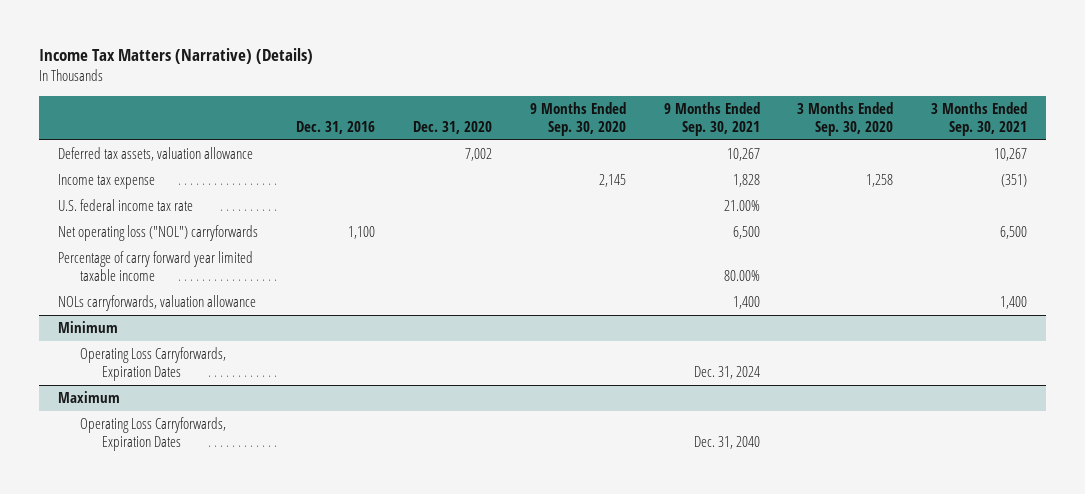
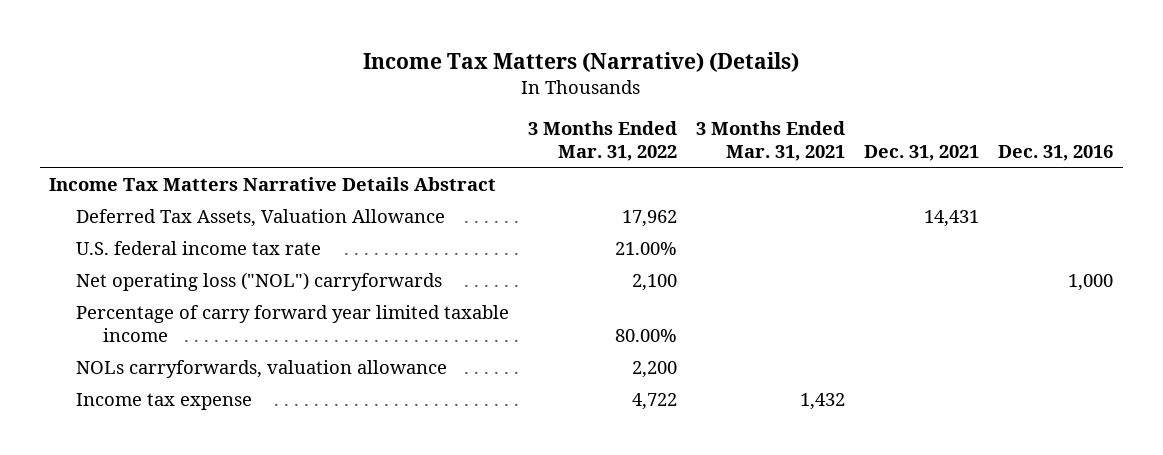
- | Dec. 31, 2016 | Dec. 31, 2020 | 9 Months Ended Sep. 30, 2020 | 9 Months Ended Sep. 30, 2021 | 3 Months Ended Sep. 30, 2020 | 3 Months Ended Sep. 30, 2021
+ | 3 Months Ended Mar. 31, 2022 | 3 Months Ended Mar. 31, 2021 | Dec. 31, 2021 | Dec. 31, 2016
- Deferred tax assets, valuation allowance | | 7,002 | | 10,267 | | 10,267
+ Income Tax Matters Narrative Details Abstract
+ Deferred Tax Assets, Valuation Allowance | 17,962 | | 14,431 |
- Net operating loss ("NOL") carryforwards | 1,100 | | | 6,500 | | 6,500
+ Net operating loss ("NOL") carryforwards | 2,100 | | | 1,000
- Minimum
- Operating Loss Carryforwards, Expiration Dates | | | | Dec. 31, 2024 | |
- Maximum
- Operating Loss Carryforwards, Expiration Dates | | | | Dec. 31, 2040 | |
moved down: Income tax expense | 4,722 | 1,432 | |

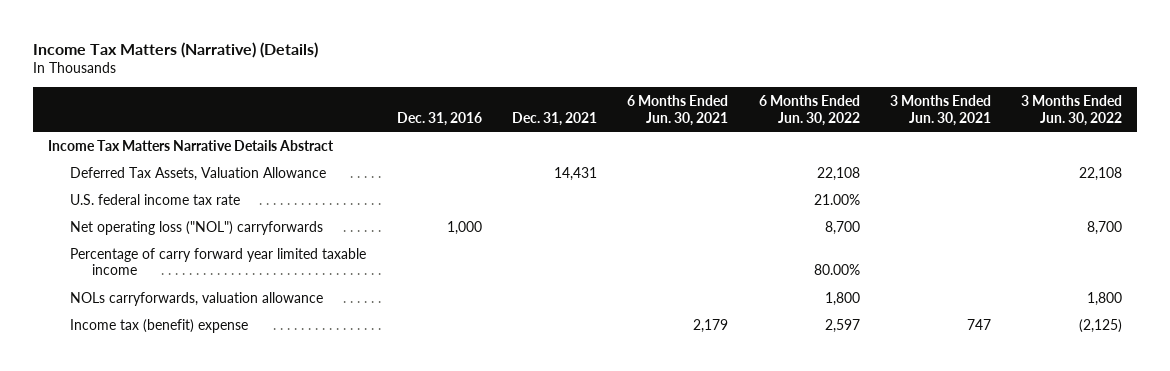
- | 3 Months Ended Mar. 31, 2022 | 3 Months Ended Mar. 31, 2021 | Dec. 31, 2021 | Dec. 31, 2016
+ | Dec. 31, 2016 | Dec. 31, 2021 | 6 Months Ended Jun. 30, 2021 | 6 Months Ended Jun. 30, 2022 | 3 Months Ended Jun. 30, 2021 | 3 Months Ended Jun. 30, 2022
- Income tax expense | 4,722 | 1,432 | |
+ Income tax (benefit) expense | | | 2,179 | 2,597 | 747 | (2,125)

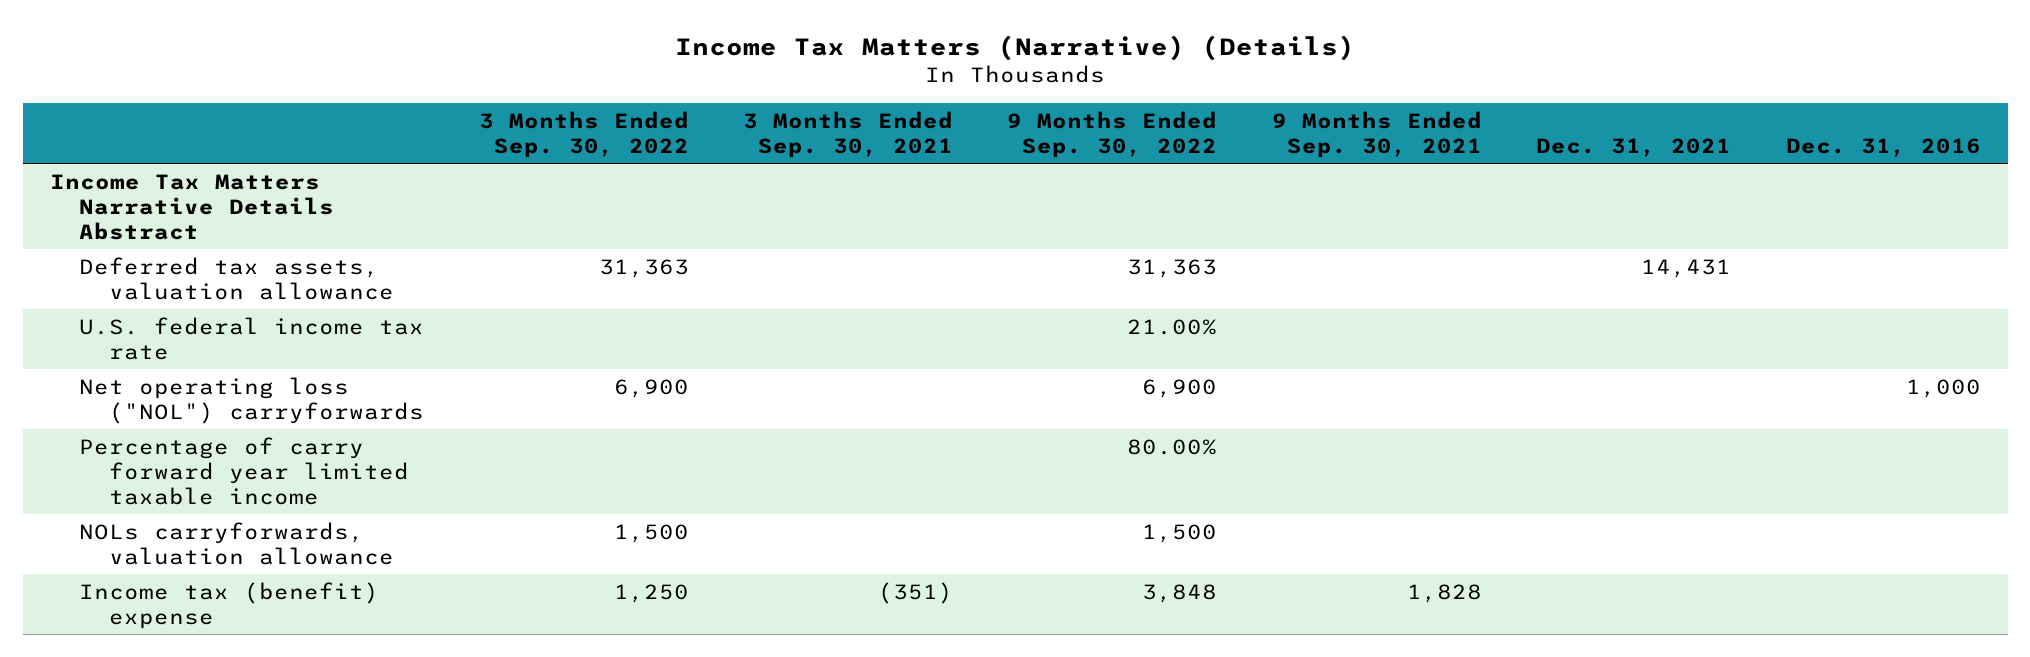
- | Dec. 31, 2016 | Dec. 31, 2021 | 6 Months Ended Jun. 30, 2021 | 6 Months Ended Jun. 30, 2022 | 3 Months Ended Jun. 30, 2021 | 3 Months Ended Jun. 30, 2022
+ | 3 Months Ended Sep. 30, 2022 | 3 Months Ended Sep. 30, 2021 | 9 Months Ended Sep. 30, 2022 | 9 Months Ended Sep. 30, 2021 | Dec. 31, 2021 | Dec. 31, 2016
- Deferred Tax Assets, Valuation Allowance | | 14,431 | | 22,108 | | 22,108
+ Deferred tax assets, valuation allowance | 31,363 | | 31,363 | | 14,431 |

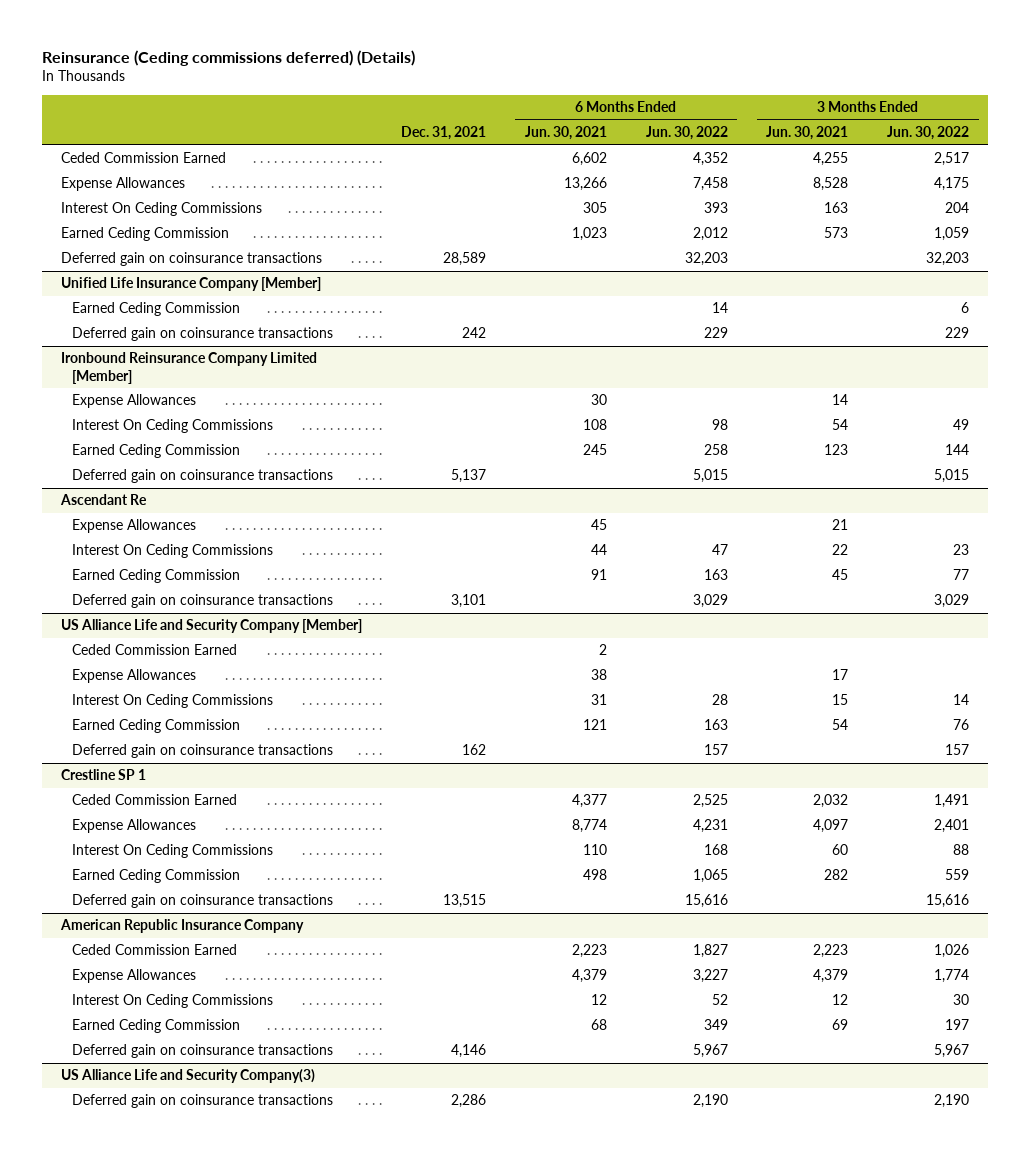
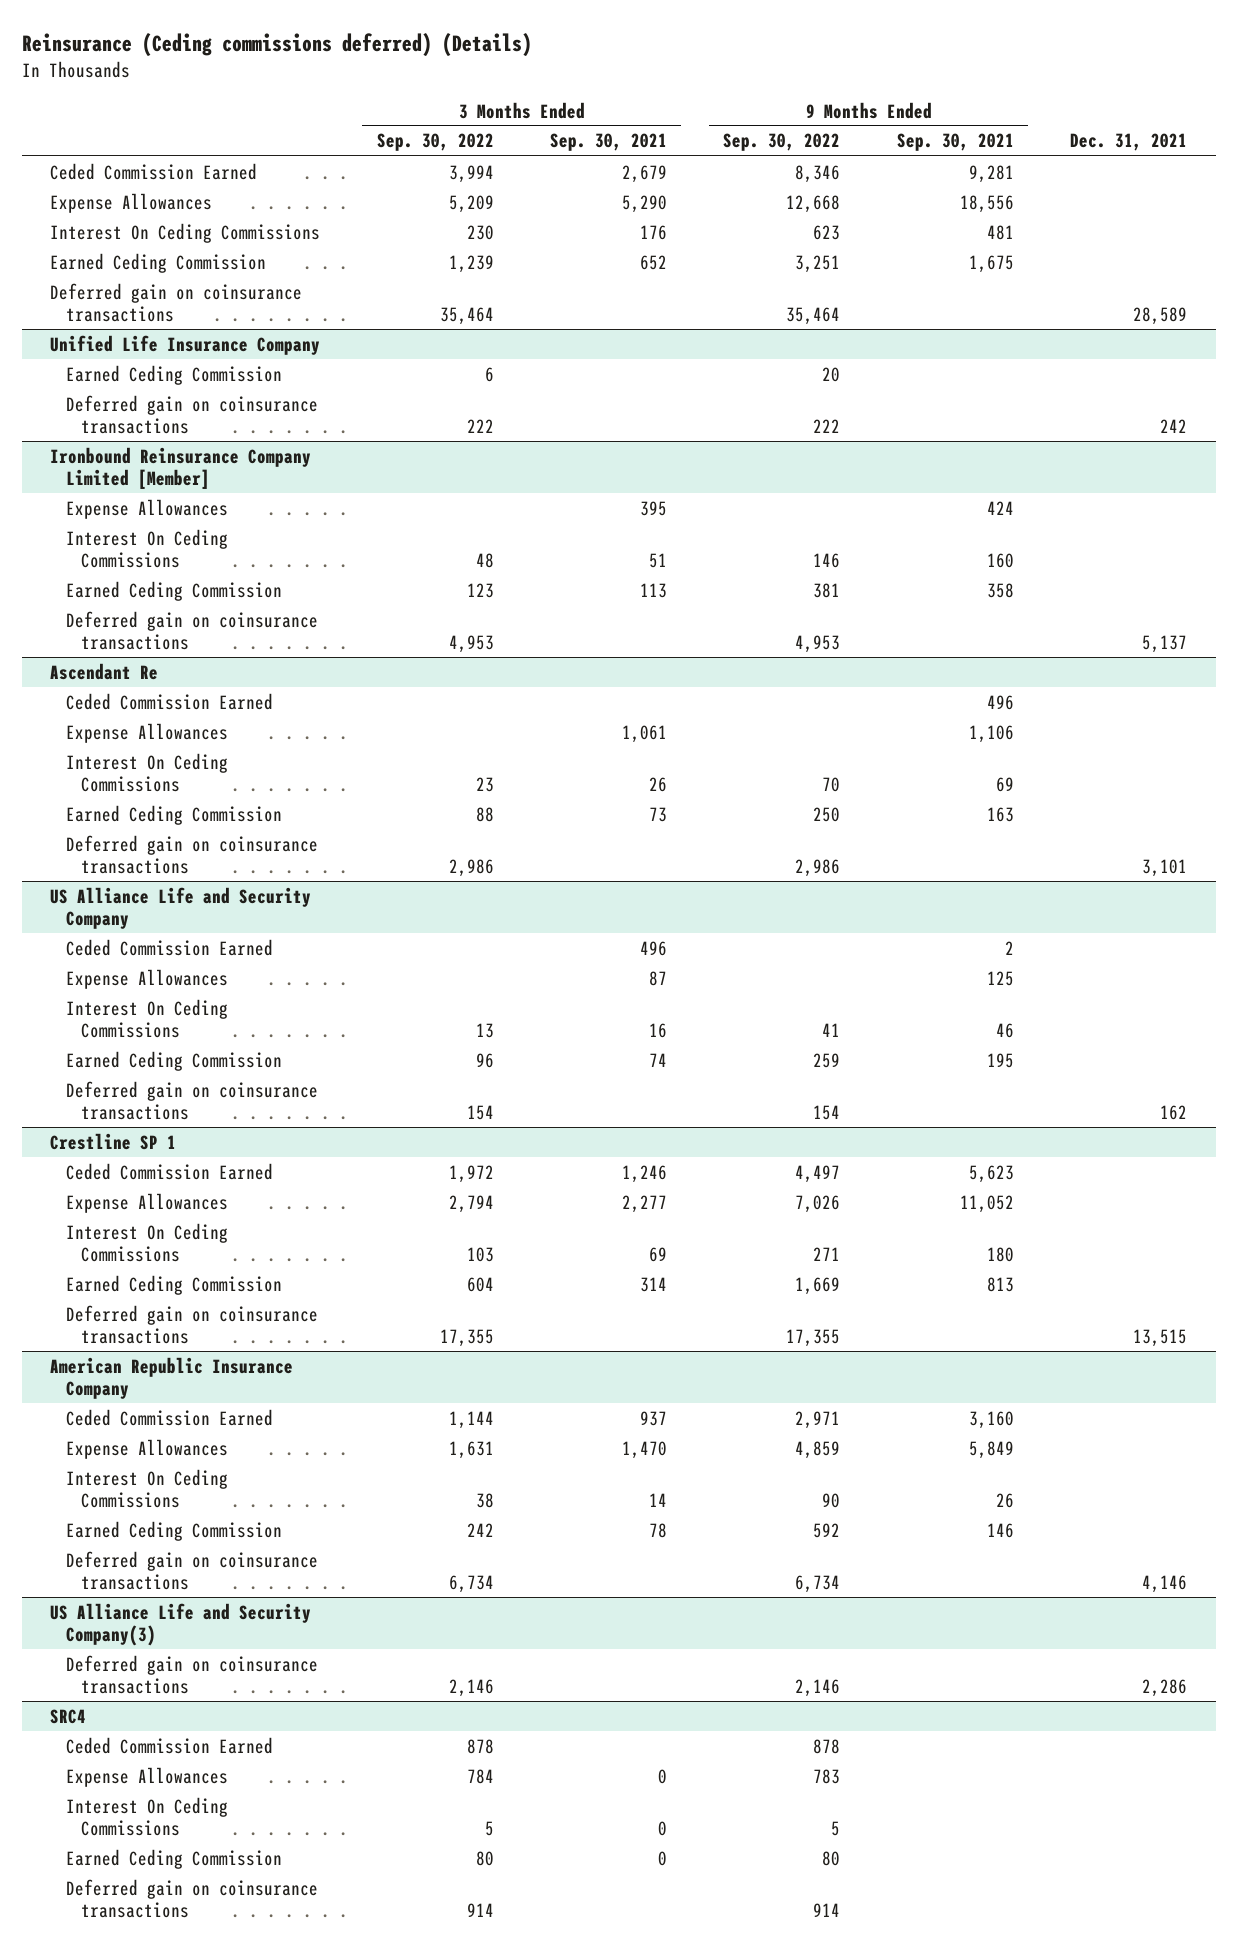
- | Dec. 31, 2021 | 6 Months Ended Jun. 30, 2021 | 6 Months Ended Jun. 30, 2022 | 3 Months Ended Jun. 30, 2021 | 3 Months Ended Jun. 30, 2022
+ | 3 Months Ended Sep. 30, 2022 | 3 Months Ended Sep. 30, 2021 | 9 Months Ended Sep. 30, 2022 | 9 Months Ended Sep. 30, 2021 | Dec. 31, 2021
- Unified Life Insurance Company [Member]
+ Unified Life Insurance Company
@ Ascendant Re
+ Ceded Commission Earned | | | | 496 |
- US Alliance Life and Security Company [Member]
+ US Alliance Life and Security Company
+ SRC4
+ Ceded Commission Earned | 878 | | 878 | |
+ Expense Allowances | 784 | 0 | 783 | |
+ Interest On Ceding Commissions | 5 | 0 | 5 | |
+ Earned Ceding Commission | 80 | 0 | 80 | |
+ Deferred gain on coinsurance transactions | 914 | | 914 | |

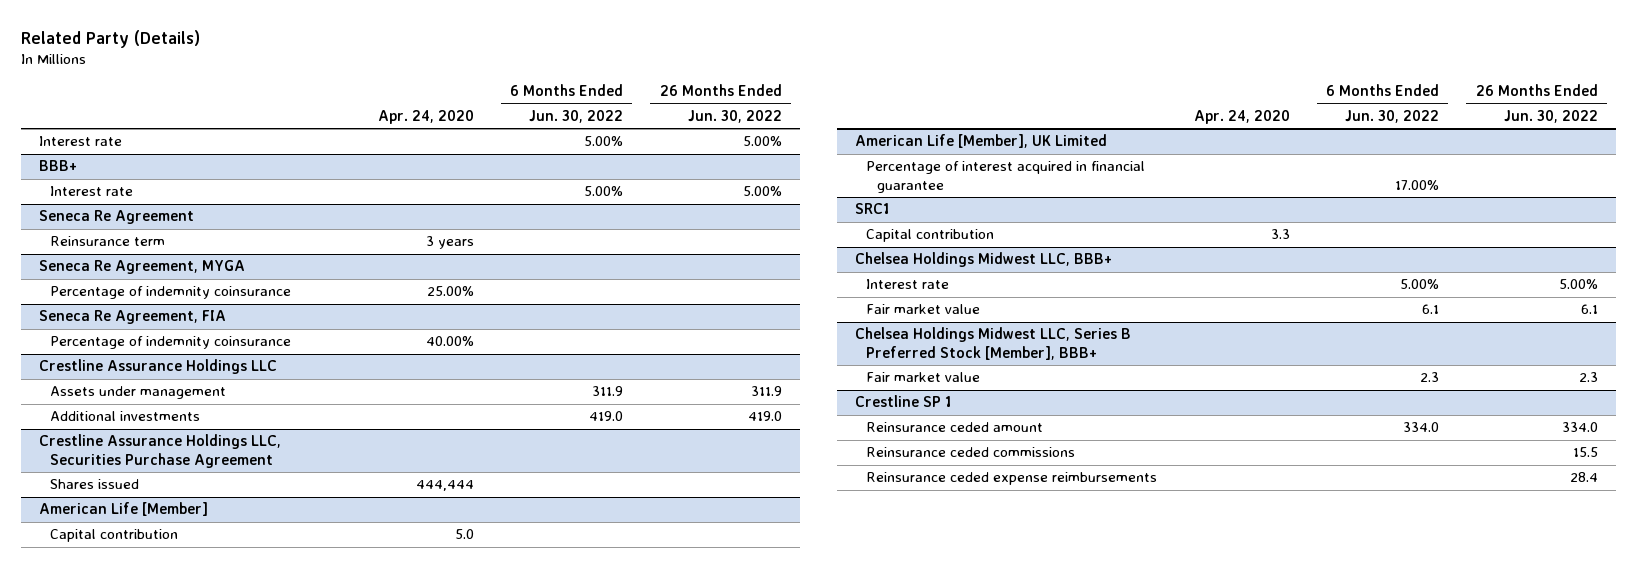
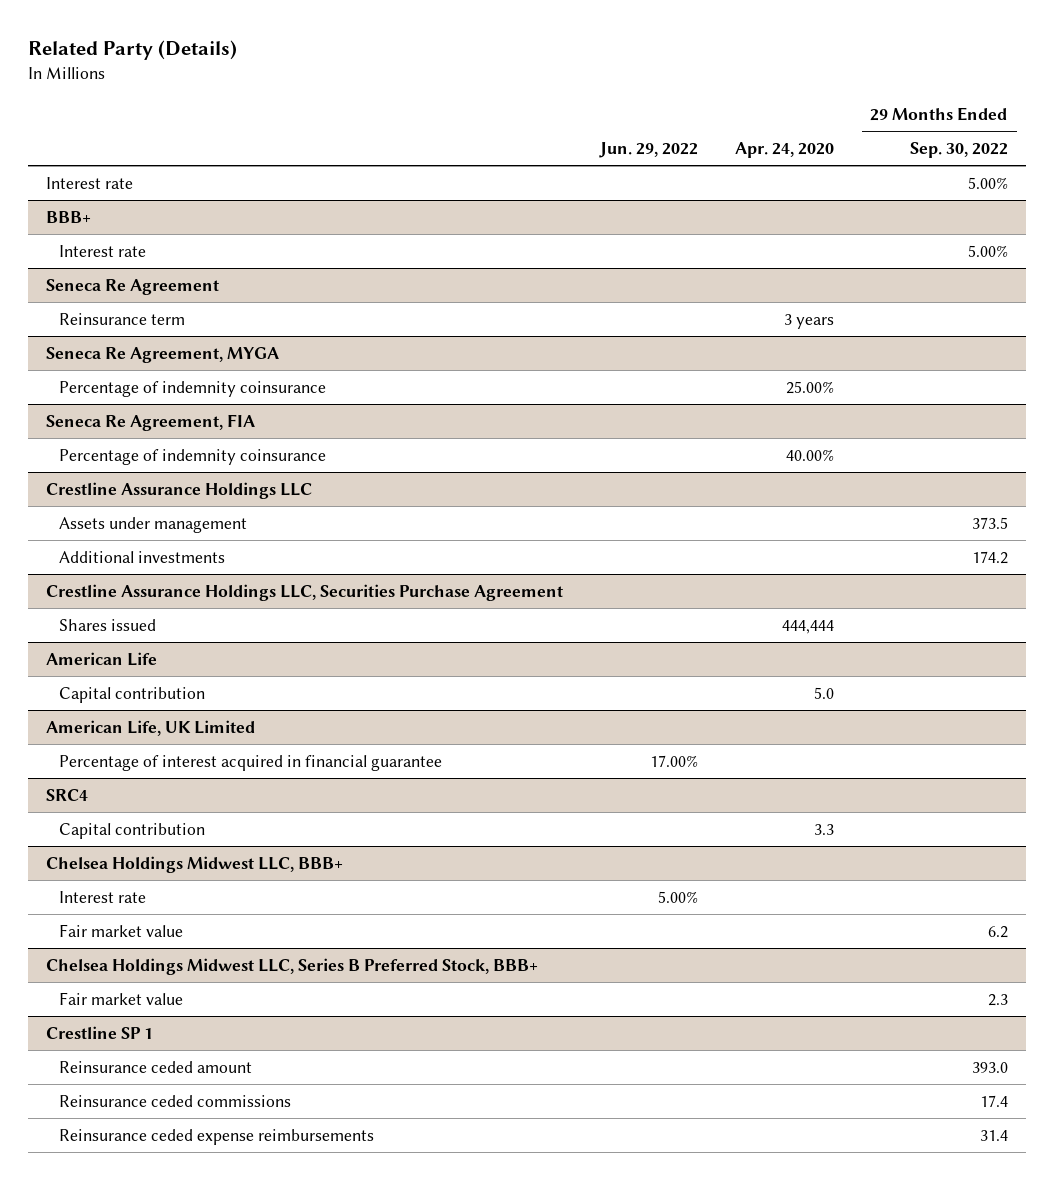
- | Apr. 24, 2020 | 6 Months Ended Jun. 30, 2022 | 26 Months Ended Jun. 30, 2022
+ | Jun. 29, 2022 | Apr. 24, 2020 | 29 Months Ended Sep. 30, 2022
- American Life [Member]
+ American Life
- American Life [Member], UK Limited
+ American Life, UK Limited
- SRC1
+ SRC4
- Chelsea Holdings Midwest LLC, Series B Preferred Stock [Member], BBB+
+ Chelsea Holdings Midwest LLC, Series B Preferred Stock, BBB+

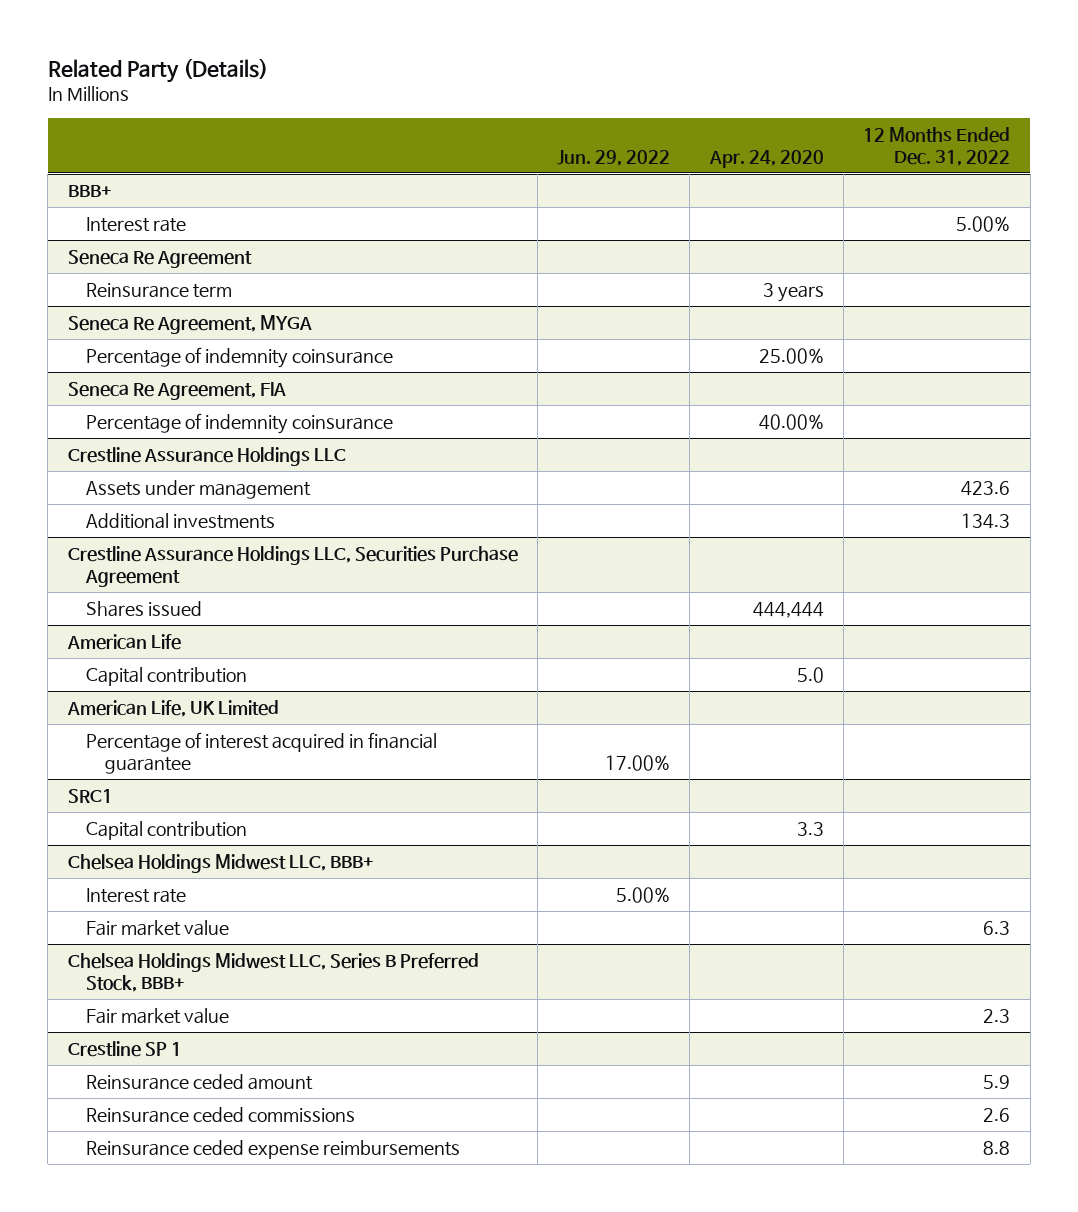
- | Jun. 29, 2022 | Apr. 24, 2020 | 29 Months Ended Sep. 30, 2022
+ | Jun. 29, 2022 | Apr. 24, 2020 | 12 Months Ended Dec. 31, 2022
- Interest rate | | | 5.00%
- SRC4
+ SRC1

